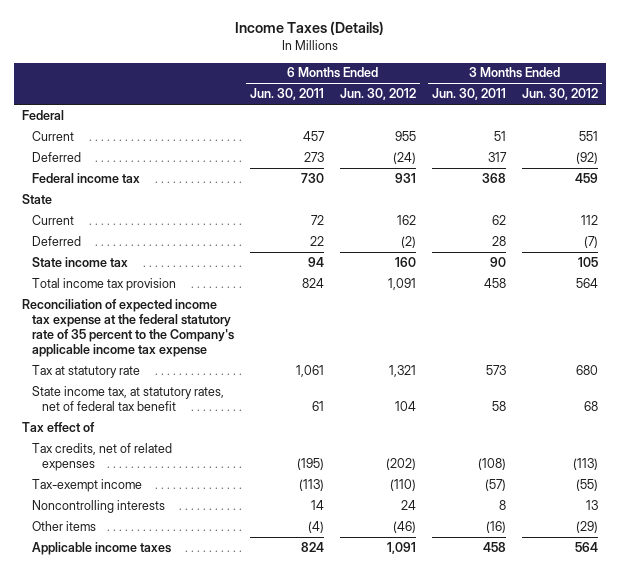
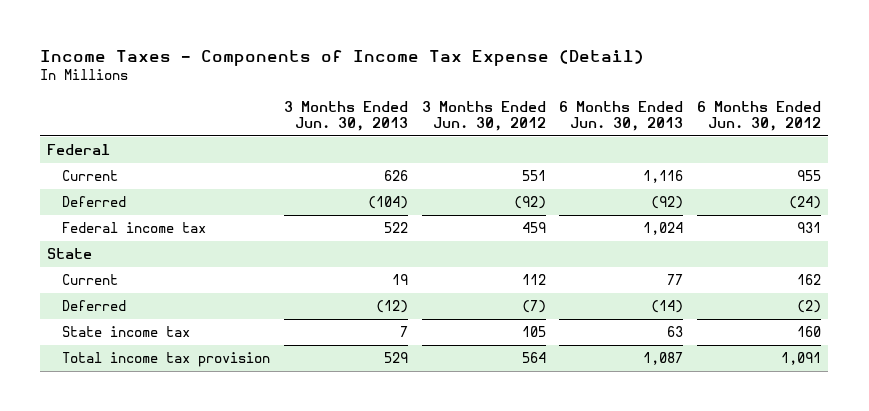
- Income Taxes (Details)
+ Income Taxes - Components of Income Tax Expense (Detail)
- | 6 Months Ended Jun. 30, 2011 | 6 Months Ended Jun. 30, 2012 | 3 Months Ended Jun. 30, 2011 | 3 Months Ended Jun. 30, 2012
+ | 3 Months Ended Jun. 30, 2013 | 3 Months Ended Jun. 30, 2012 | 6 Months Ended Jun. 30, 2013 | 6 Months Ended Jun. 30, 2012
- Reconciliation of expected income tax expense at the federal statutory rate of 35 percent to the Company's applicable income tax expense
- Tax at statutory rate | 1,061 | 1,321 | 573 | 680
- State income tax, at statutory rates, net of federal tax benefit | 61 | 104 | 58 | 68
- Tax effect of
- Tax credits, net of related expenses | (195) | (202) | (108) | (113)
- Tax-exempt income | (113) | (110) | (57) | (55)
- Noncontrolling interests | 14 | 24 | 8 | 13
- Other items | (4) | (46) | (16) | (29)
- Applicable income taxes | 824 | 1,091 | 458 | 564

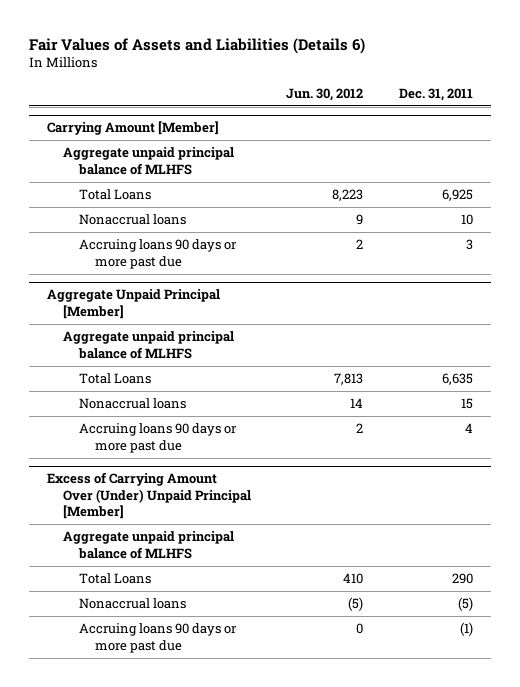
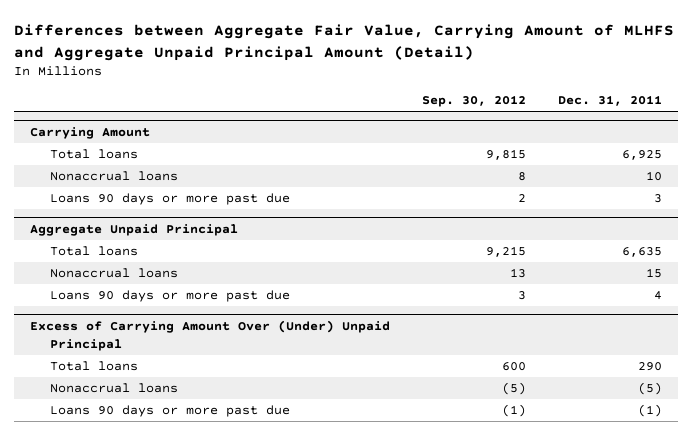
- Fair Values of Assets and Liabilities (Details 6)
+ Differences between Aggregate Fair Value, Carrying Amount of MLHFS and Aggregate Unpaid Principal Amount (Detail)
- | Jun. 30, 2012 | Dec. 31, 2011
+ | Sep. 30, 2012 | Dec. 31, 2011
- Carrying Amount [Member]
- Aggregate unpaid principal balance of MLHFS
- Total Loans | 8,223 | 6,925
+ Carrying Amount
+ Total loans | 9,815 | 6,925
- Accruing loans 90 days or more past due | 2 | 3
- Aggregate Unpaid Principal [Member]
- Aggregate unpaid principal balance of MLHFS
- Total Loans | 7,813 | 6,635
+ Loans 90 days or more past due | 2 | 3
+ Aggregate Unpaid Principal
+ Total loans | 9,215 | 6,635
- Accruing loans 90 days or more past due | 2 | 4
- Excess of Carrying Amount Over (Under) Unpaid Principal [Member]
- Aggregate unpaid principal balance of MLHFS
- Total Loans | 410 | 290
+ Loans 90 days or more past due | 3 | 4
+ Excess of Carrying Amount Over (Under) Unpaid Principal
+ Total loans | 600 | 290
- Accruing loans 90 days or more past due | 0 | (1)
+ Loans 90 days or more past due | (1) | (1)

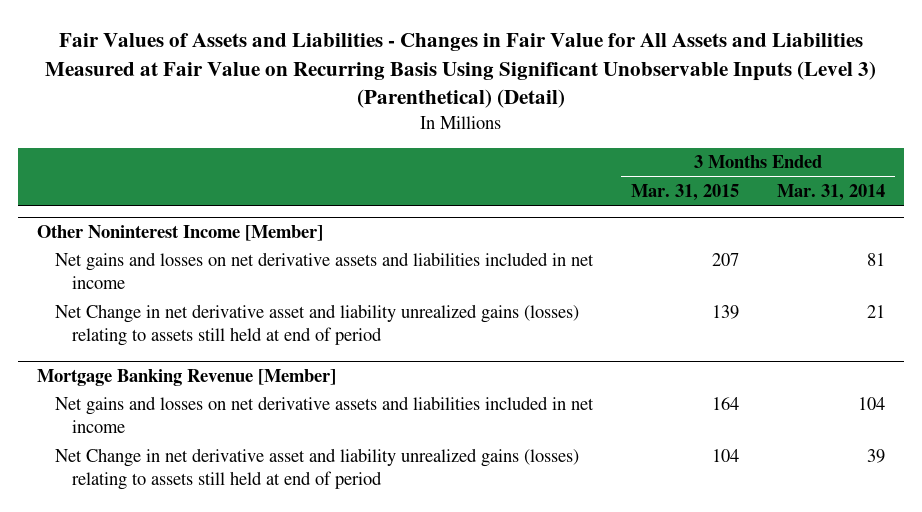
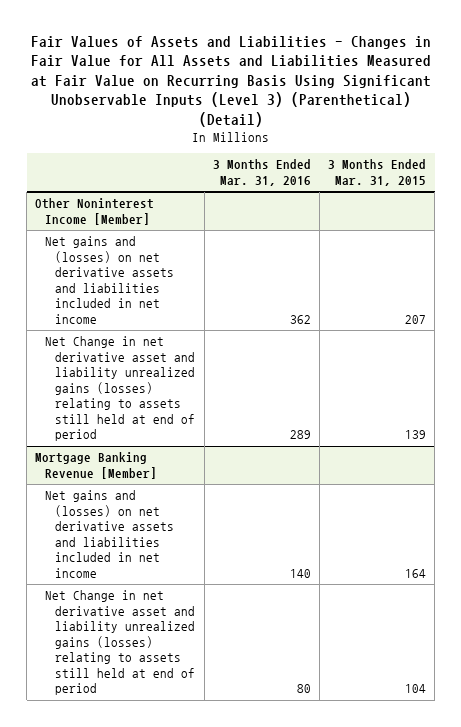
- | 3 Months Ended Mar. 31, 2015 | 3 Months Ended Mar. 31, 2014
+ | 3 Months Ended Mar. 31, 2016 | 3 Months Ended Mar. 31, 2015
@ Other Noninterest Income [Member]
- Net gains and losses on net derivative assets and liabilities included in net income | 207 | 81
+ Net gains and (losses) on net derivative assets and liabilities included in net income | 362 | 207
@ Mortgage Banking Revenue [Member]
- Net gains and losses on net derivative assets and liabilities included in net income | 164 | 104
+ Net gains and (losses) on net derivative assets and liabilities included in net income | 140 | 164

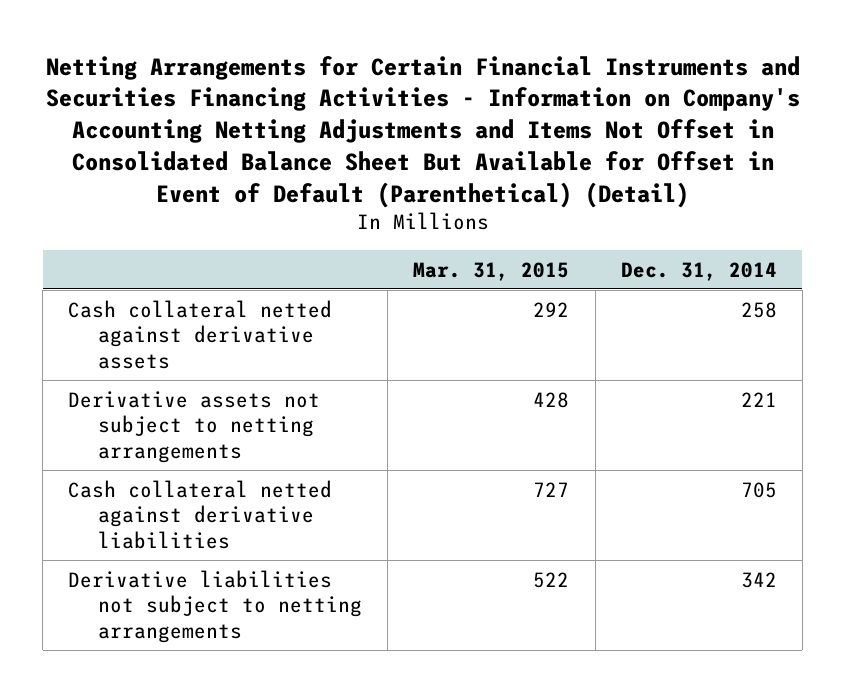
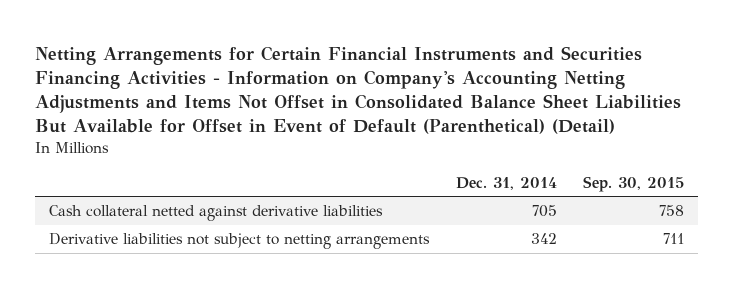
- Netting Arrangements for Certain Financial Instruments and Securities Financing Activities - Information on Company's Accounting Netting Adjustments and Items Not Offset in Consolidated Balance Sheet But Available for Offset in Event of Default (Parenthetical) (Detail)
+ Netting Arrangements for Certain Financial Instruments and Securities Financing Activities - Information on Company's Accounting Netting Adjustments and Items Not Offset in Consolidated Balance Sheet Liabilities But Available for Offset in Event of Default (Parenthetical) (Detail)
- | Mar. 31, 2015 | Dec. 31, 2014
+ | Dec. 31, 2014 | Sep. 30, 2015
- Cash collateral netted against derivative assets | 292 | 258
- Derivative assets not subject to netting arrangements | 428 | 221

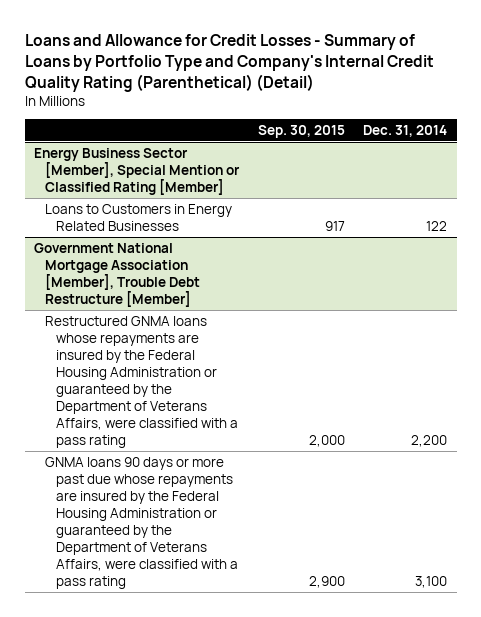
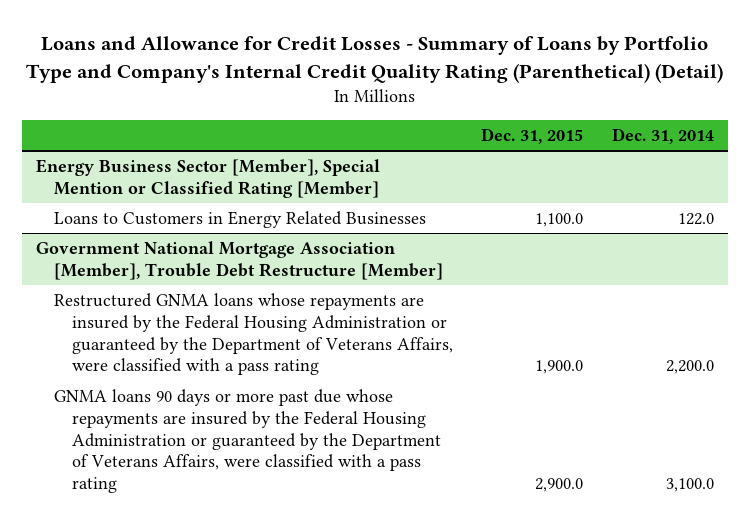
- | Sep. 30, 2015 | Dec. 31, 2014
+ | Dec. 31, 2015 | Dec. 31, 2014
@ Energy Business Sector [Member], Special Mention or Classified Rating [Member]
- Loans to Customers in Energy Related Businesses | 917 | 122
+ Loans to Customers in Energy Related Businesses | 1,100.0 | 122.0
@ Government National Mortgage Association [Member], Trouble Debt Restructure [Member]
- Restructured GNMA loans whose repayments are insured by the Federal Housing Administration or guaranteed by the Department of Veterans Affairs, were classified with a pass rating | 2,000 | 2,200
- GNMA loans 90 days or more past due whose repayments are insured by the Federal Housing Administration or guaranteed by the Department of Veterans Affairs, were classified with a pass rating | 2,900 | 3,100
+ Restructured GNMA loans whose repayments are insured by the Federal Housing Administration or guaranteed by the Department of Veterans Affairs, were classified with a pass rating | 1,900.0 | 2,200.0
+ GNMA loans 90 days or more past due whose repayments are insured by the Federal Housing Administration or guaranteed by the Department of Veterans Affairs, were classified with a pass rating | 2,900.0 | 3,100.0

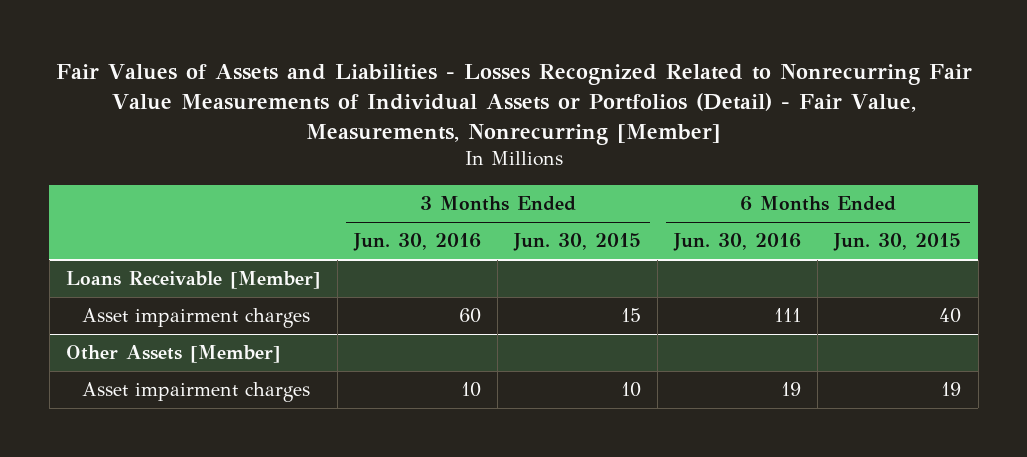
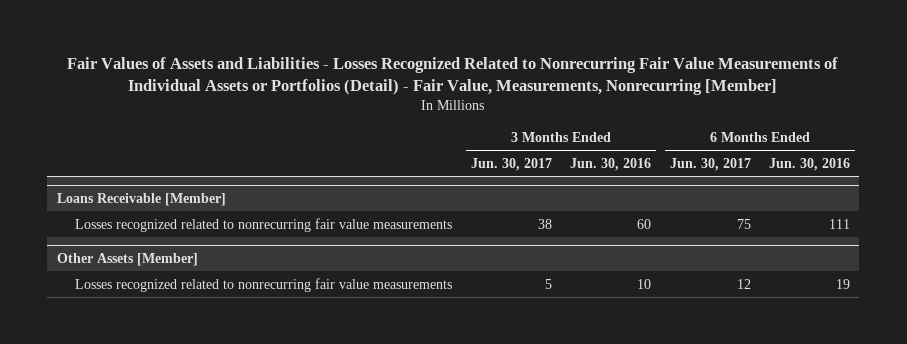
- | 3 Months Ended Jun. 30, 2016 | 3 Months Ended Jun. 30, 2015 | 6 Months Ended Jun. 30, 2016 | 6 Months Ended Jun. 30, 2015
+ | 3 Months Ended Jun. 30, 2017 | 3 Months Ended Jun. 30, 2016 | 6 Months Ended Jun. 30, 2017 | 6 Months Ended Jun. 30, 2016
@ Loans Receivable [Member]
- Asset impairment charges | 60 | 15 | 111 | 40
+ Losses recognized related to nonrecurring fair value measurements | 38 | 60 | 75 | 111
@ Other Assets [Member]
- Asset impairment charges | 10 | 10 | 19 | 19
+ Losses recognized related to nonrecurring fair value measurements | 5 | 10 | 12 | 19

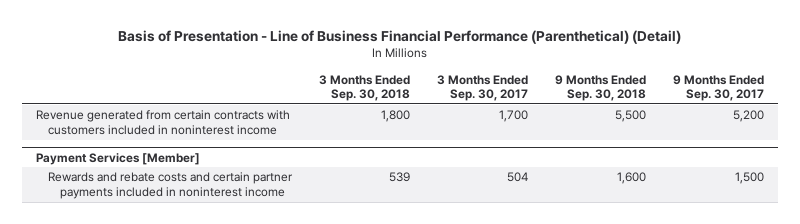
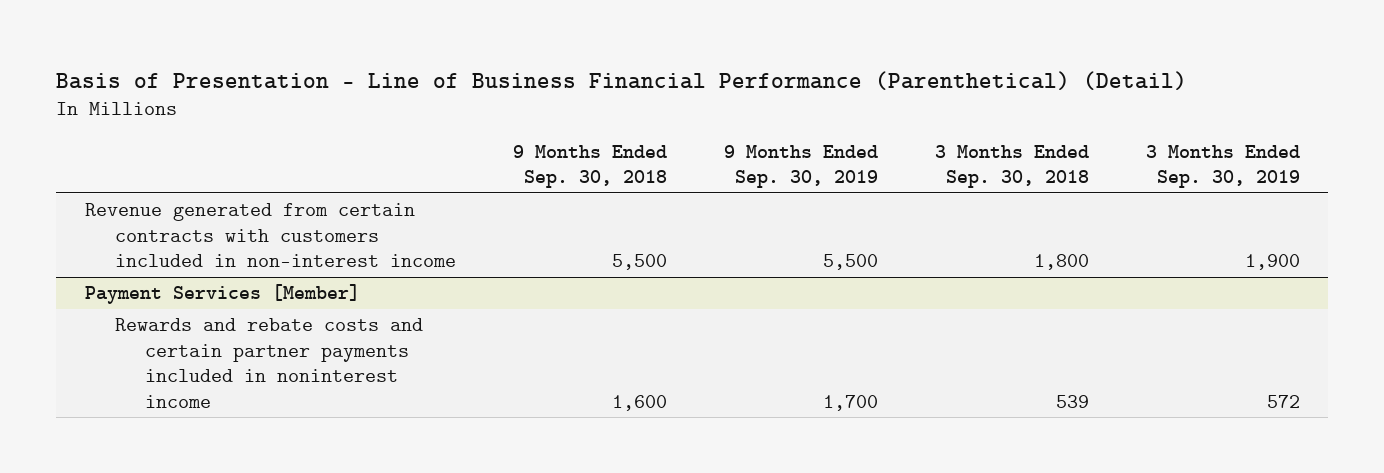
- | 3 Months Ended Sep. 30, 2018 | 3 Months Ended Sep. 30, 2017 | 9 Months Ended Sep. 30, 2018 | 9 Months Ended Sep. 30, 2017
+ | 9 Months Ended Sep. 30, 2018 | 9 Months Ended Sep. 30, 2019 | 3 Months Ended Sep. 30, 2018 | 3 Months Ended Sep. 30, 2019
- Revenue generated from certain contracts with customers included in noninterest income | 1,800 | 1,700 | 5,500 | 5,200
+ Revenue generated from certain contracts with customers included in non-interest income | 5,500 | 5,500 | 1,800 | 1,900

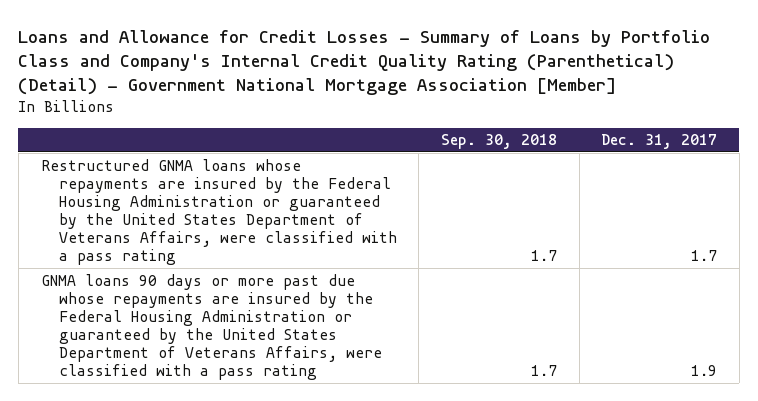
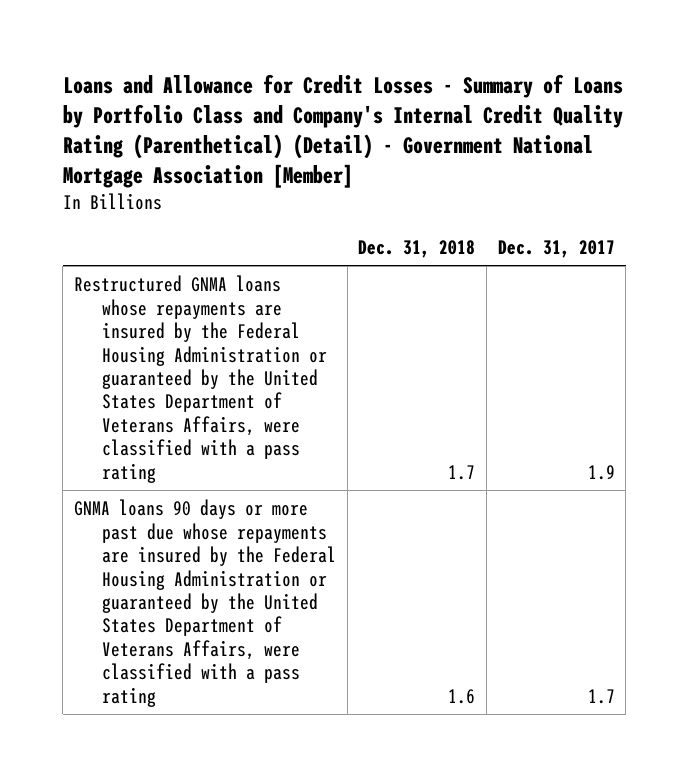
- | Sep. 30, 2018 | Dec. 31, 2017
+ | Dec. 31, 2018 | Dec. 31, 2017
- Restructured GNMA loans whose repayments are insured by the Federal Housing Administration or guaranteed by the United States Department of Veterans Affairs, were classified with a pass rating | 1.7 | 1.7
- GNMA loans 90 days or more past due whose repayments are insured by the Federal Housing Administration or guaranteed by the United States Department of Veterans Affairs, were classified with a pass rating | 1.7 | 1.9
+ Restructured GNMA loans whose repayments are insured by the Federal Housing Administration or guaranteed by the United States Department of Veterans Affairs, were classified with a pass rating | 1.7 | 1.9
+ GNMA loans 90 days or more past due whose repayments are insured by the Federal Housing Administration or guaranteed by the United States Department of Veterans Affairs, were classified with a pass rating | 1.6 | 1.7

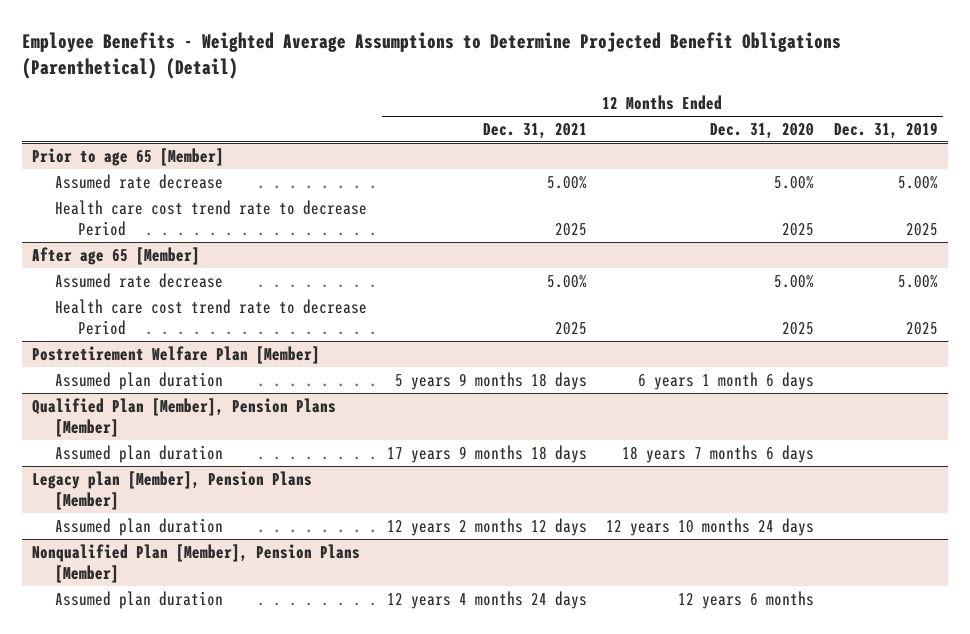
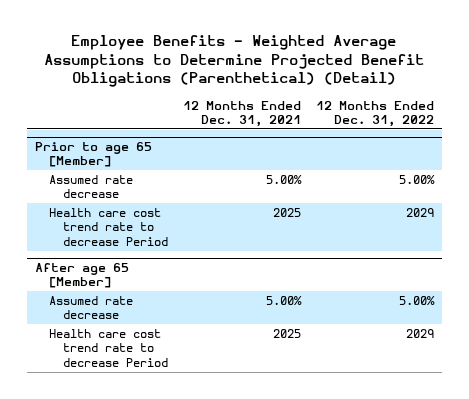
- | 12 Months Ended Dec. 31, 2021 | 12 Months Ended Dec. 31, 2020 | 12 Months Ended Dec. 31, 2019
+ | 12 Months Ended Dec. 31, 2021 | 12 Months Ended Dec. 31, 2022
- Postretirement Welfare Plan [Member]
- Assumed plan duration | 5 years 9 months 18 days | 6 years 1 month 6 days |
- Qualified Plan [Member], Pension Plans [Member]
- Assumed plan duration | 17 years 9 months 18 days | 18 years 7 months 6 days |
- Legacy plan [Member], Pension Plans [Member]
- Assumed plan duration | 12 years 2 months 12 days | 12 years 10 months 24 days |
- Nonqualified Plan [Member], Pension Plans [Member]
- Assumed plan duration | 12 years 4 months 24 days | 12 years 6 months |

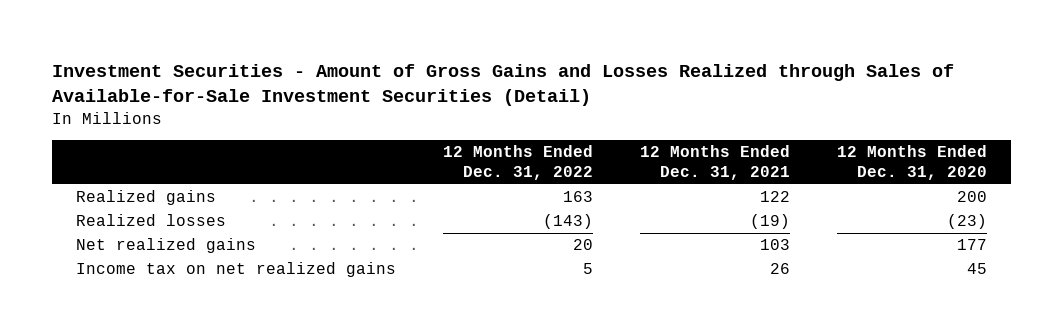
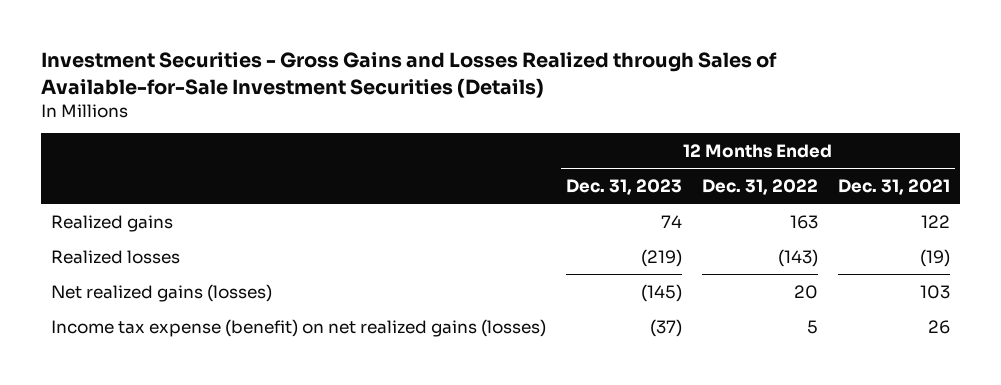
- Investment Securities - Amount of Gross Gains and Losses Realized through Sales of Available-for-Sale Investment Securities (Detail)
+ Investment Securities - Gross Gains and Losses Realized through Sales of Available-for-Sale Investment Securities (Details)
- | 12 Months Ended Dec. 31, 2022 | 12 Months Ended Dec. 31, 2021 | 12 Months Ended Dec. 31, 2020
+ | 12 Months Ended Dec. 31, 2023 | 12 Months Ended Dec. 31, 2022 | 12 Months Ended Dec. 31, 2021
- Net realized gains | 20 | 103 | 177
- Income tax on net realized gains | 5 | 26 | 45
+ Net realized gains (losses) | (145) | 20 | 103
+ Income tax expense (benefit) on net realized gains (losses) | (37) | 5 | 26

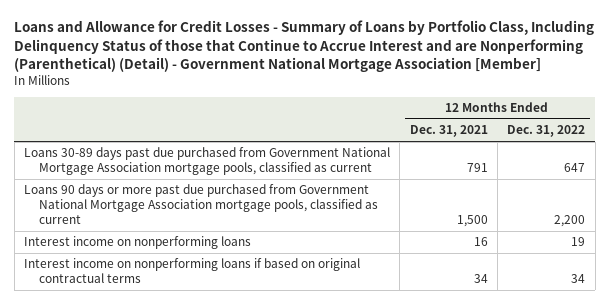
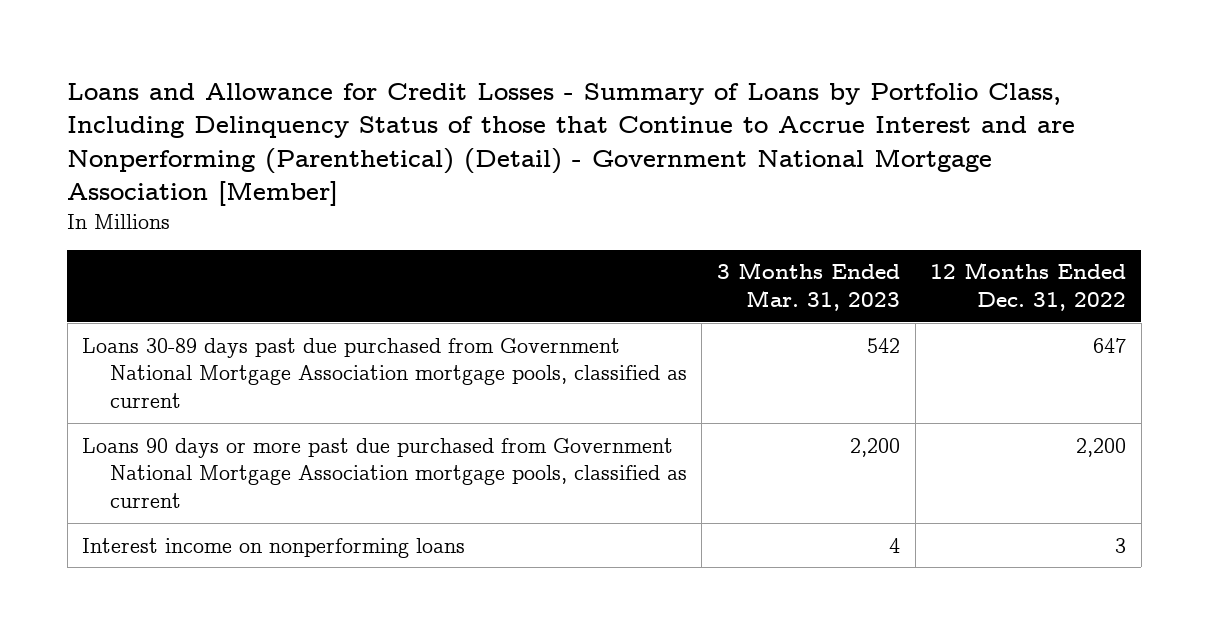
- | 12 Months Ended Dec. 31, 2021 | 12 Months Ended Dec. 31, 2022
+ | 3 Months Ended Mar. 31, 2023 | 12 Months Ended Dec. 31, 2022
- Interest income on nonperforming loans | 16 | 19
- Interest income on nonperforming loans if based on original contractual terms | 34 | 34
+ Interest income on nonperforming loans | 4 | 3

